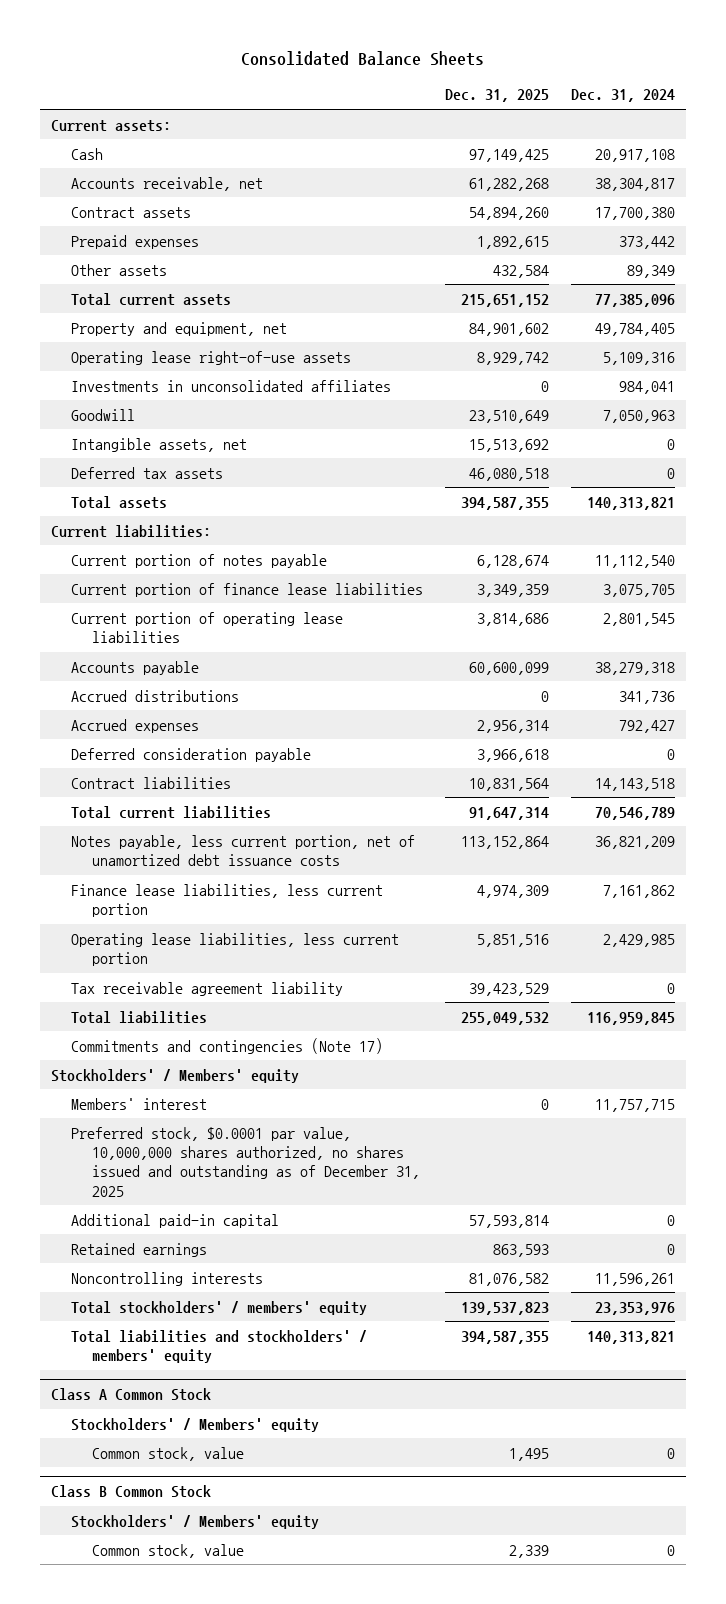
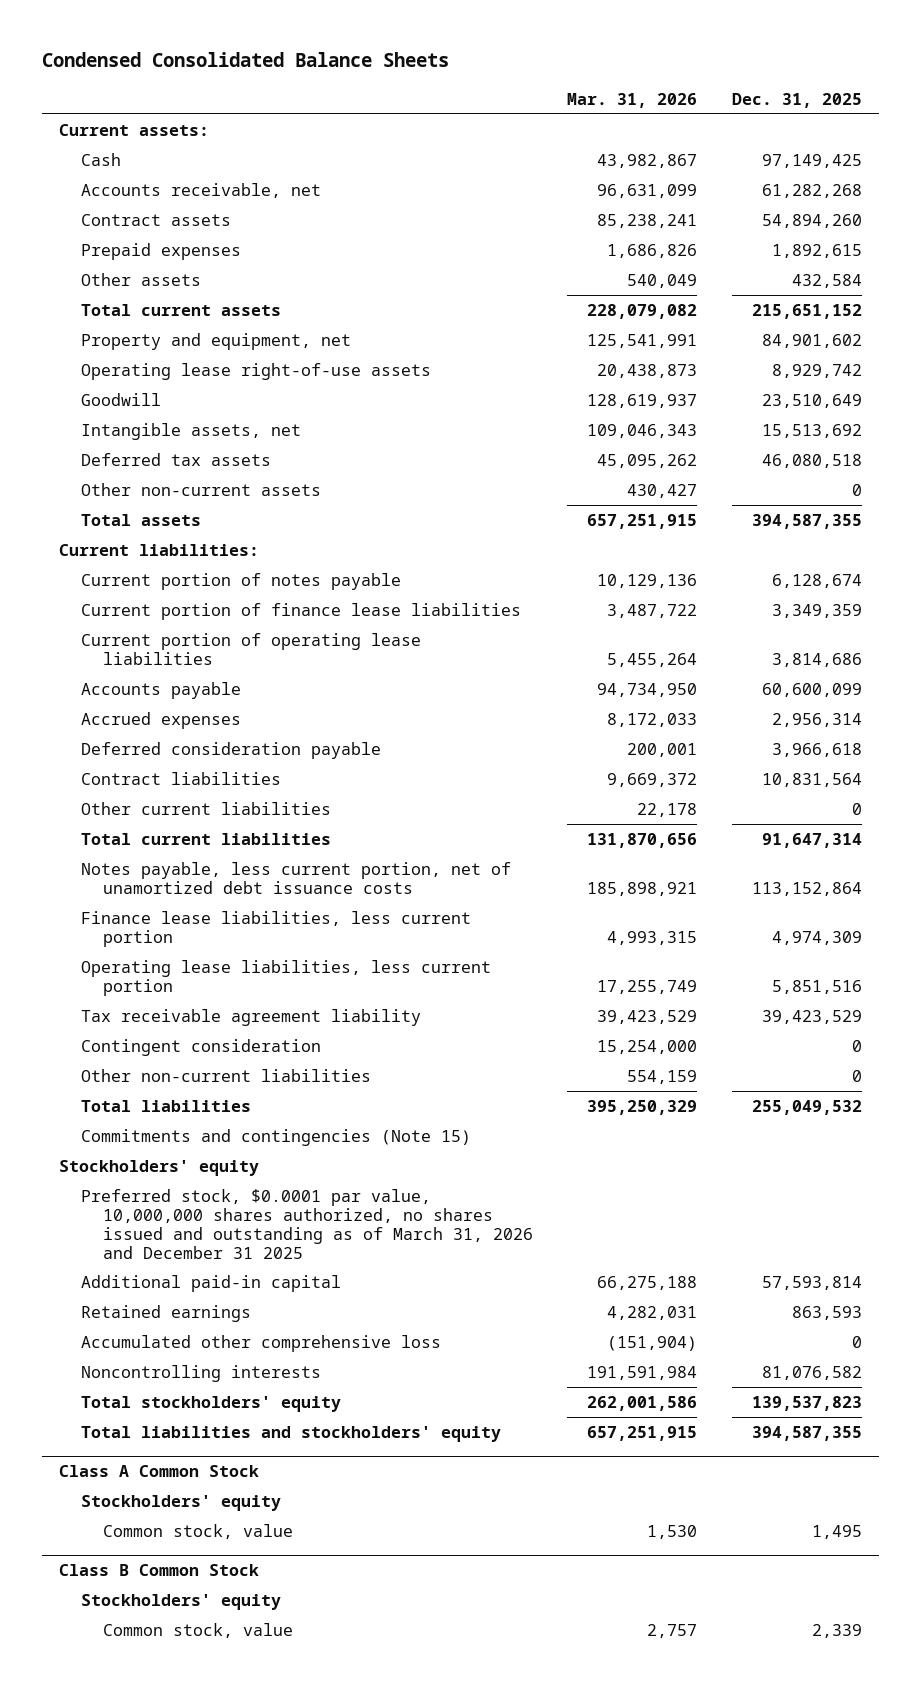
- Consolidated Balance Sheets
+ Condensed Consolidated Balance Sheets
- | Dec. 31, 2025 | Dec. 31, 2024
+ | Mar. 31, 2026 | Dec. 31, 2025
- Investments in unconsolidated affiliates | 0 | 984,041
+ Other non-current assets | 430,427 | 0
- Accrued distributions | 0 | 341,736
+ Other current liabilities | 22,178 | 0
+ Contingent consideration | 15,254,000 | 0
+ Other non-current liabilities | 554,159 | 0
- Commitments and contingencies (Note 17)
- Stockholders' / Members' equity
- Members' interest | 0 | 11,757,715
- Preferred stock, $0.0001 par value, 10,000,000 shares authorized, no shares issued and outstanding as of December 31, 2025
+ Commitments and contingencies (Note 15)
+ Stockholders' equity
+ Preferred stock, $0.0001 par value, 10,000,000 shares authorized, no shares issued and outstanding as of March 31, 2026 and December 31 2025
+ Accumulated other comprehensive loss | (151,904) | 0
- Total stockholders' / members' equity | 139,537,823 | 23,353,976
- Total liabilities and stockholders' / members' equity | 394,587,355 | 140,313,821
+ Total stockholders' equity | 262,001,586 | 139,537,823
+ Total liabilities and stockholders' equity | 657,251,915 | 394,587,355
@ Class A Common Stock
- Stockholders' / Members' equity
+ Stockholders' equity
@ Class B Common Stock
- Stockholders' / Members' equity
+ Stockholders' equity

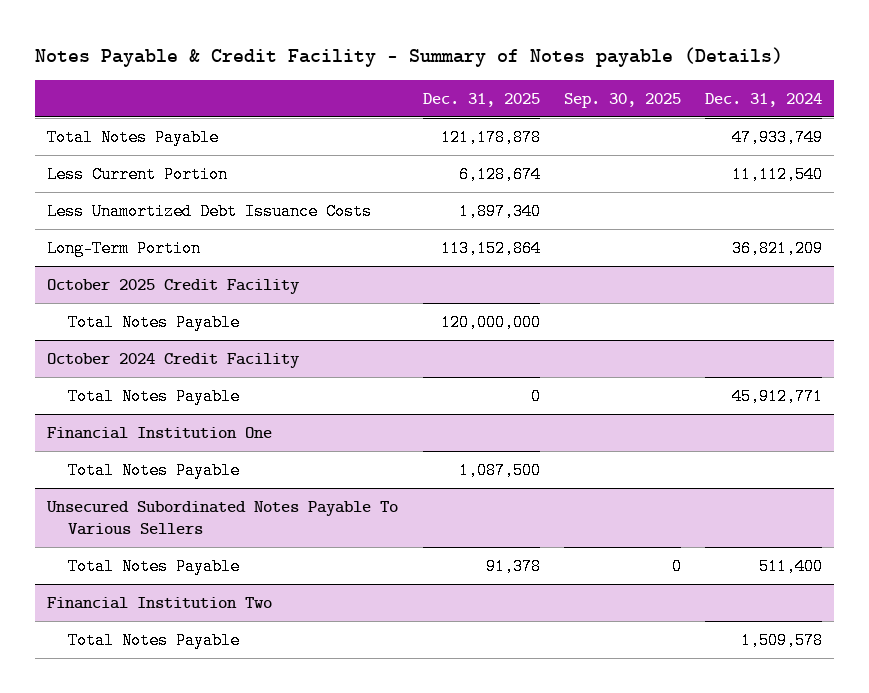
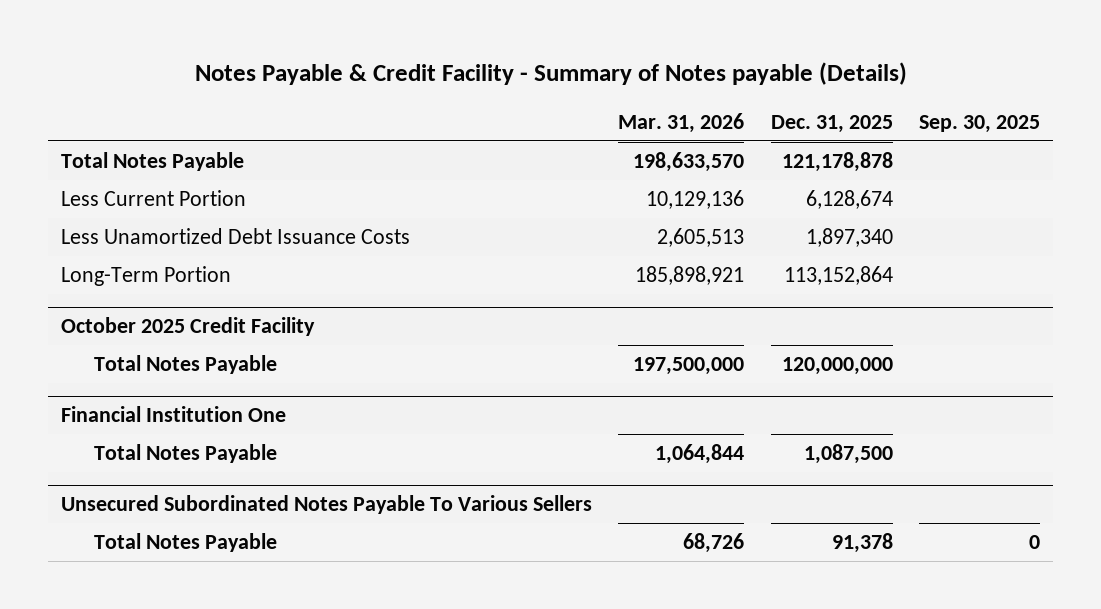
- | Dec. 31, 2025 | Sep. 30, 2025 | Dec. 31, 2024
+ | Mar. 31, 2026 | Dec. 31, 2025 | Sep. 30, 2025
- October 2024 Credit Facility
- Total Notes Payable | 0 | | 45,912,771
- Financial Institution Two
- Total Notes Payable | | | 1,509,578

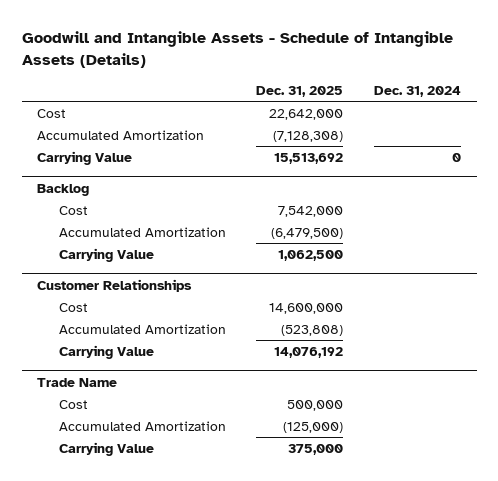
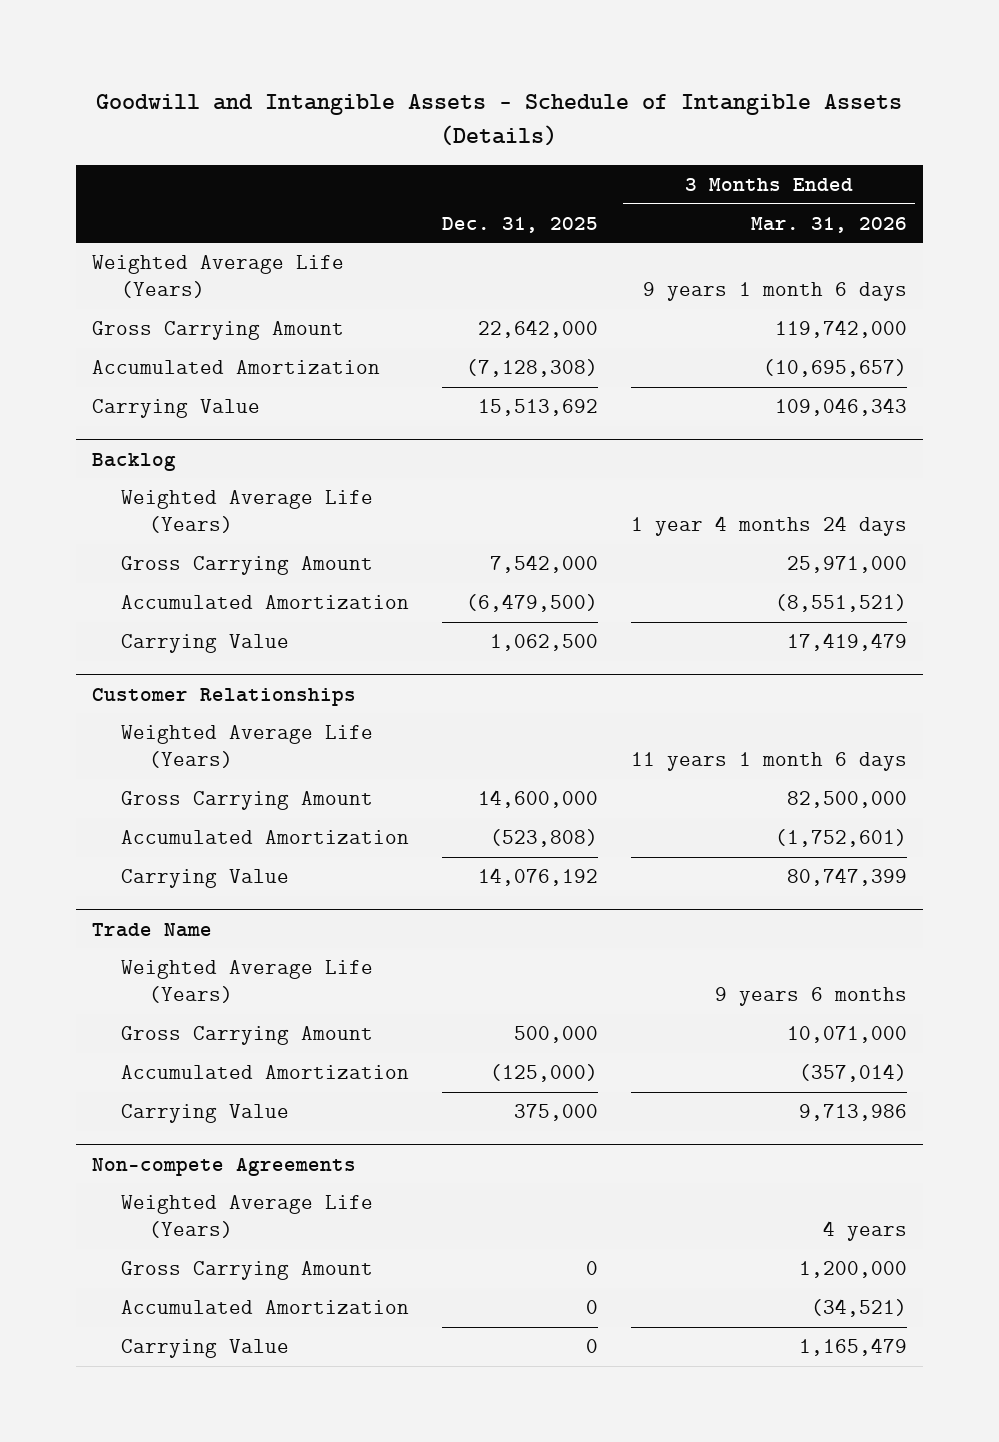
- | Dec. 31, 2025 | Dec. 31, 2024
+ | Dec. 31, 2025 | 3 Months Ended Mar. 31, 2026
- Cost | 22,642,000 |
+ Weighted Average Life (Years) | | 9 years 1 month 6 days
+ Gross Carrying Amount | 22,642,000 | 119,742,000
@ Backlog
- Cost | 7,542,000 |
+ Weighted Average Life (Years) | | 1 year 4 months 24 days
+ Gross Carrying Amount | 7,542,000 | 25,971,000
@ Customer Relationships
- Cost | 14,600,000 |
+ Weighted Average Life (Years) | | 11 years 1 month 6 days
+ Gross Carrying Amount | 14,600,000 | 82,500,000
@ Trade Name
- Cost | 500,000 |
+ Weighted Average Life (Years) | | 9 years 6 months
+ Gross Carrying Amount | 500,000 | 10,071,000
+ Non-compete Agreements
+ Weighted Average Life (Years) | | 4 years
+ Gross Carrying Amount | 0 | 1,200,000
+ Accumulated Amortization | 0 | (34,521)
+ Carrying Value | 0 | 1,165,479

